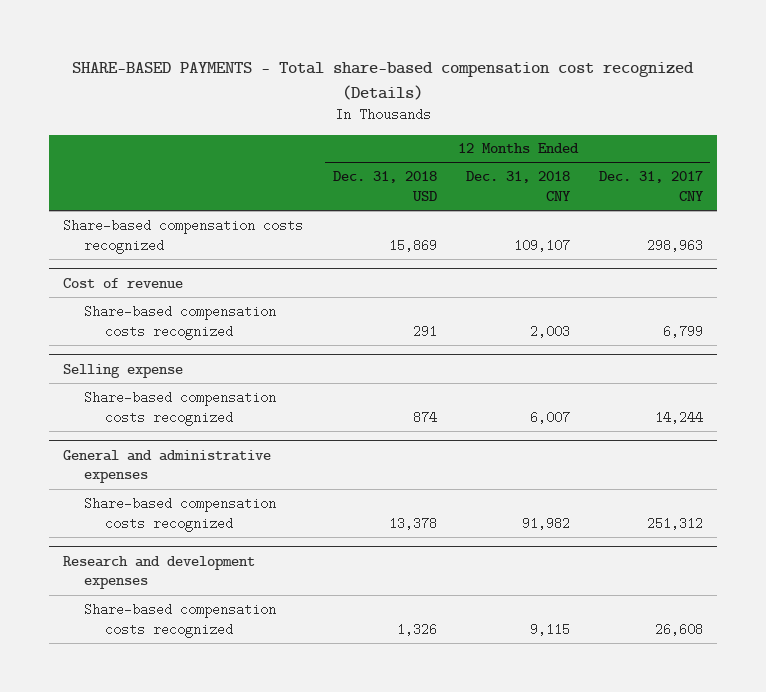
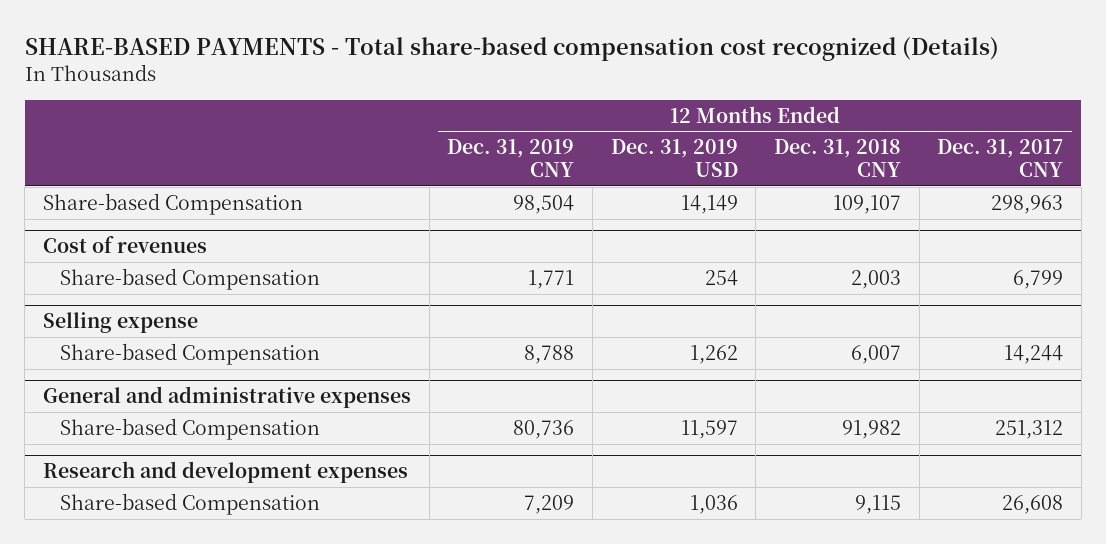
- | 12 Months Ended Dec. 31, 2018 USD | 12 Months Ended Dec. 31, 2018 CNY | 12 Months Ended Dec. 31, 2017 CNY
+ | 12 Months Ended Dec. 31, 2019 CNY | 12 Months Ended Dec. 31, 2019 USD | 12 Months Ended Dec. 31, 2018 CNY | 12 Months Ended Dec. 31, 2017 CNY
- Share-based compensation costs recognized | 15,869 | 109,107 | 298,963
- Cost of revenue
- Share-based compensation costs recognized | 291 | 2,003 | 6,799
+ Share-based Compensation | 98,504 | 14,149 | 109,107 | 298,963
+ Cost of revenues
+ Share-based Compensation | 1,771 | 254 | 2,003 | 6,799
@ Selling expense
- Share-based compensation costs recognized | 874 | 6,007 | 14,244
+ Share-based Compensation | 8,788 | 1,262 | 6,007 | 14,244
@ General and administrative expenses
- Share-based compensation costs recognized | 13,378 | 91,982 | 251,312
+ Share-based Compensation | 80,736 | 11,597 | 91,982 | 251,312
@ Research and development expenses
- Share-based compensation costs recognized | 1,326 | 9,115 | 26,608
+ Share-based Compensation | 7,209 | 1,036 | 9,115 | 26,608

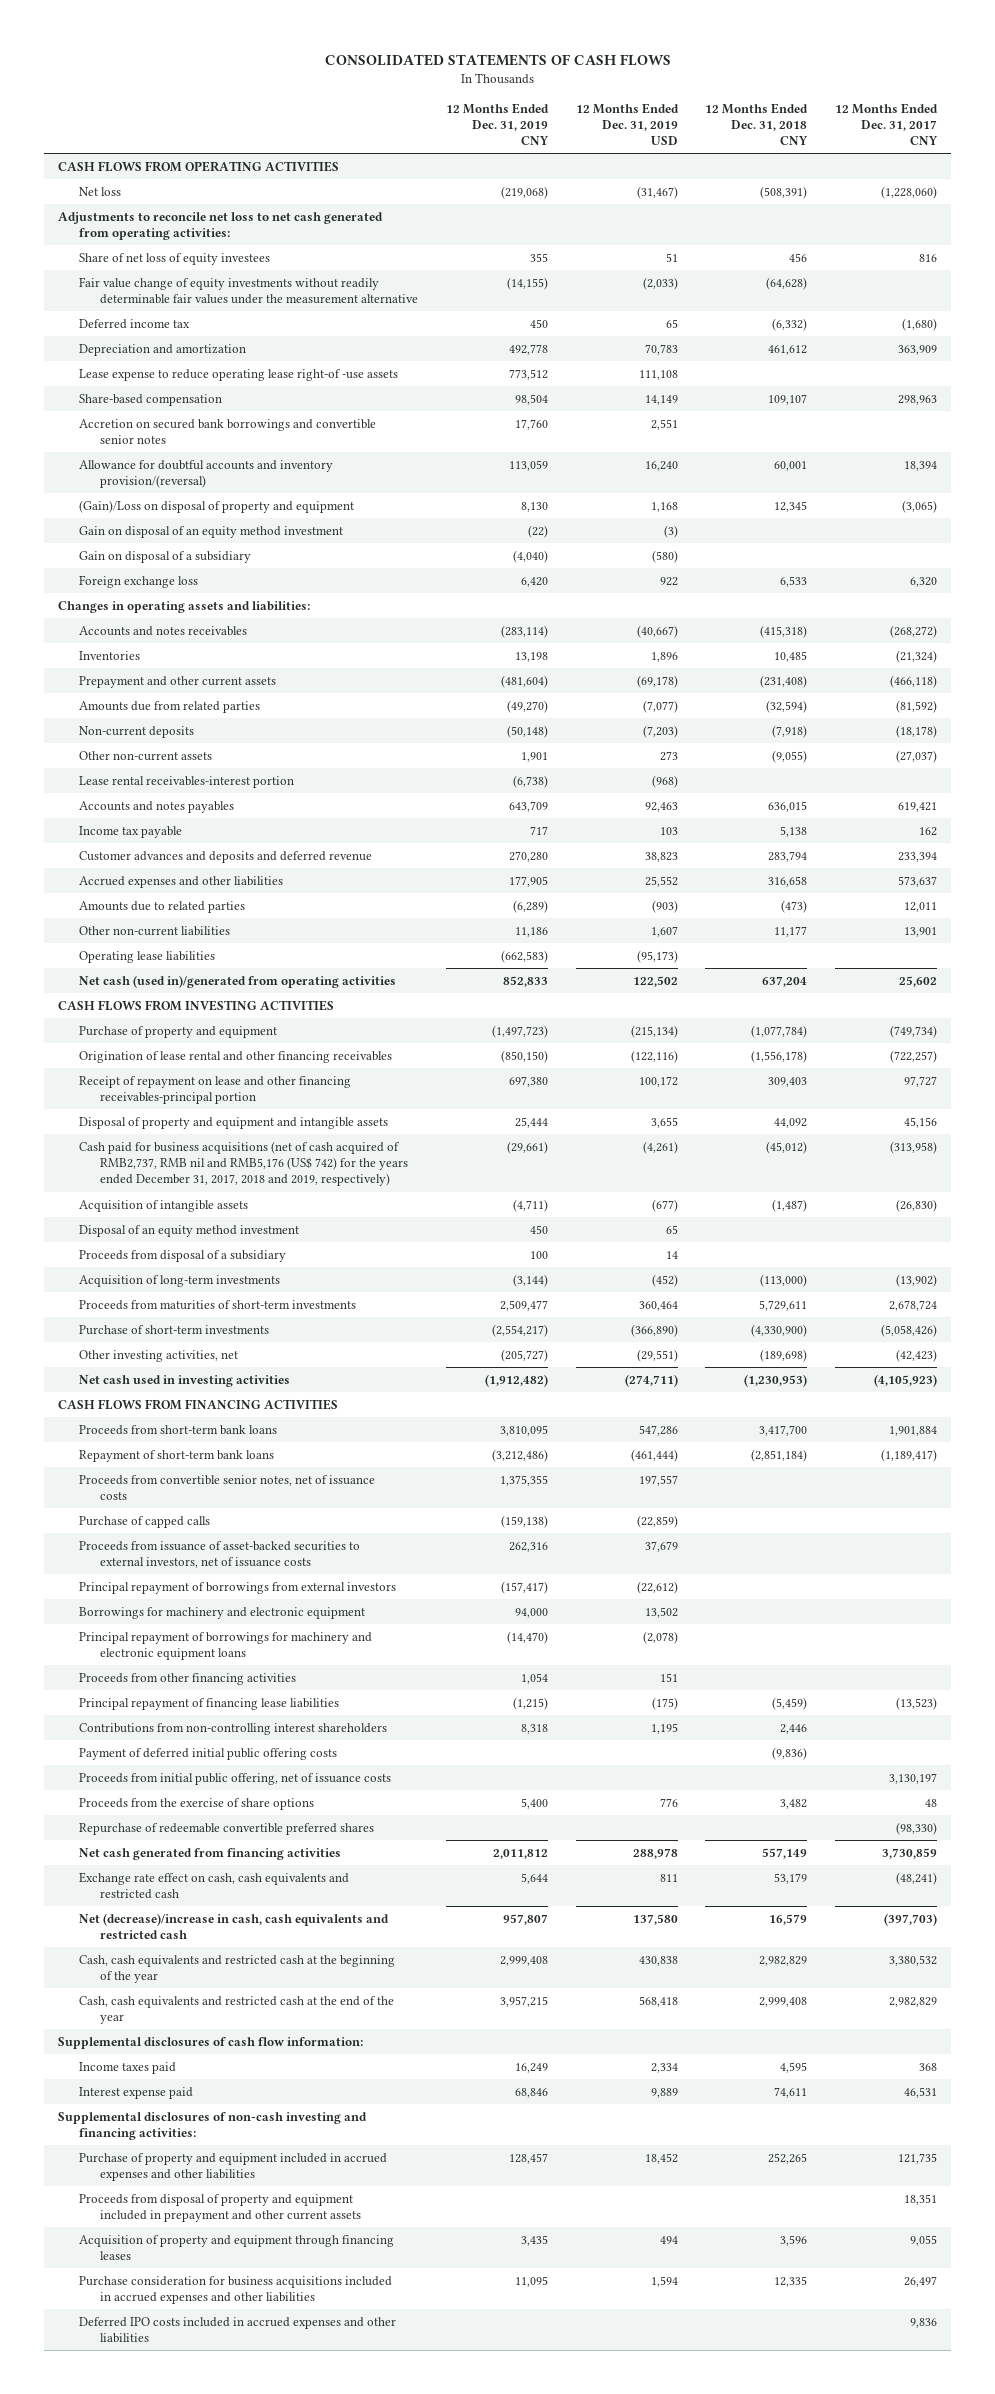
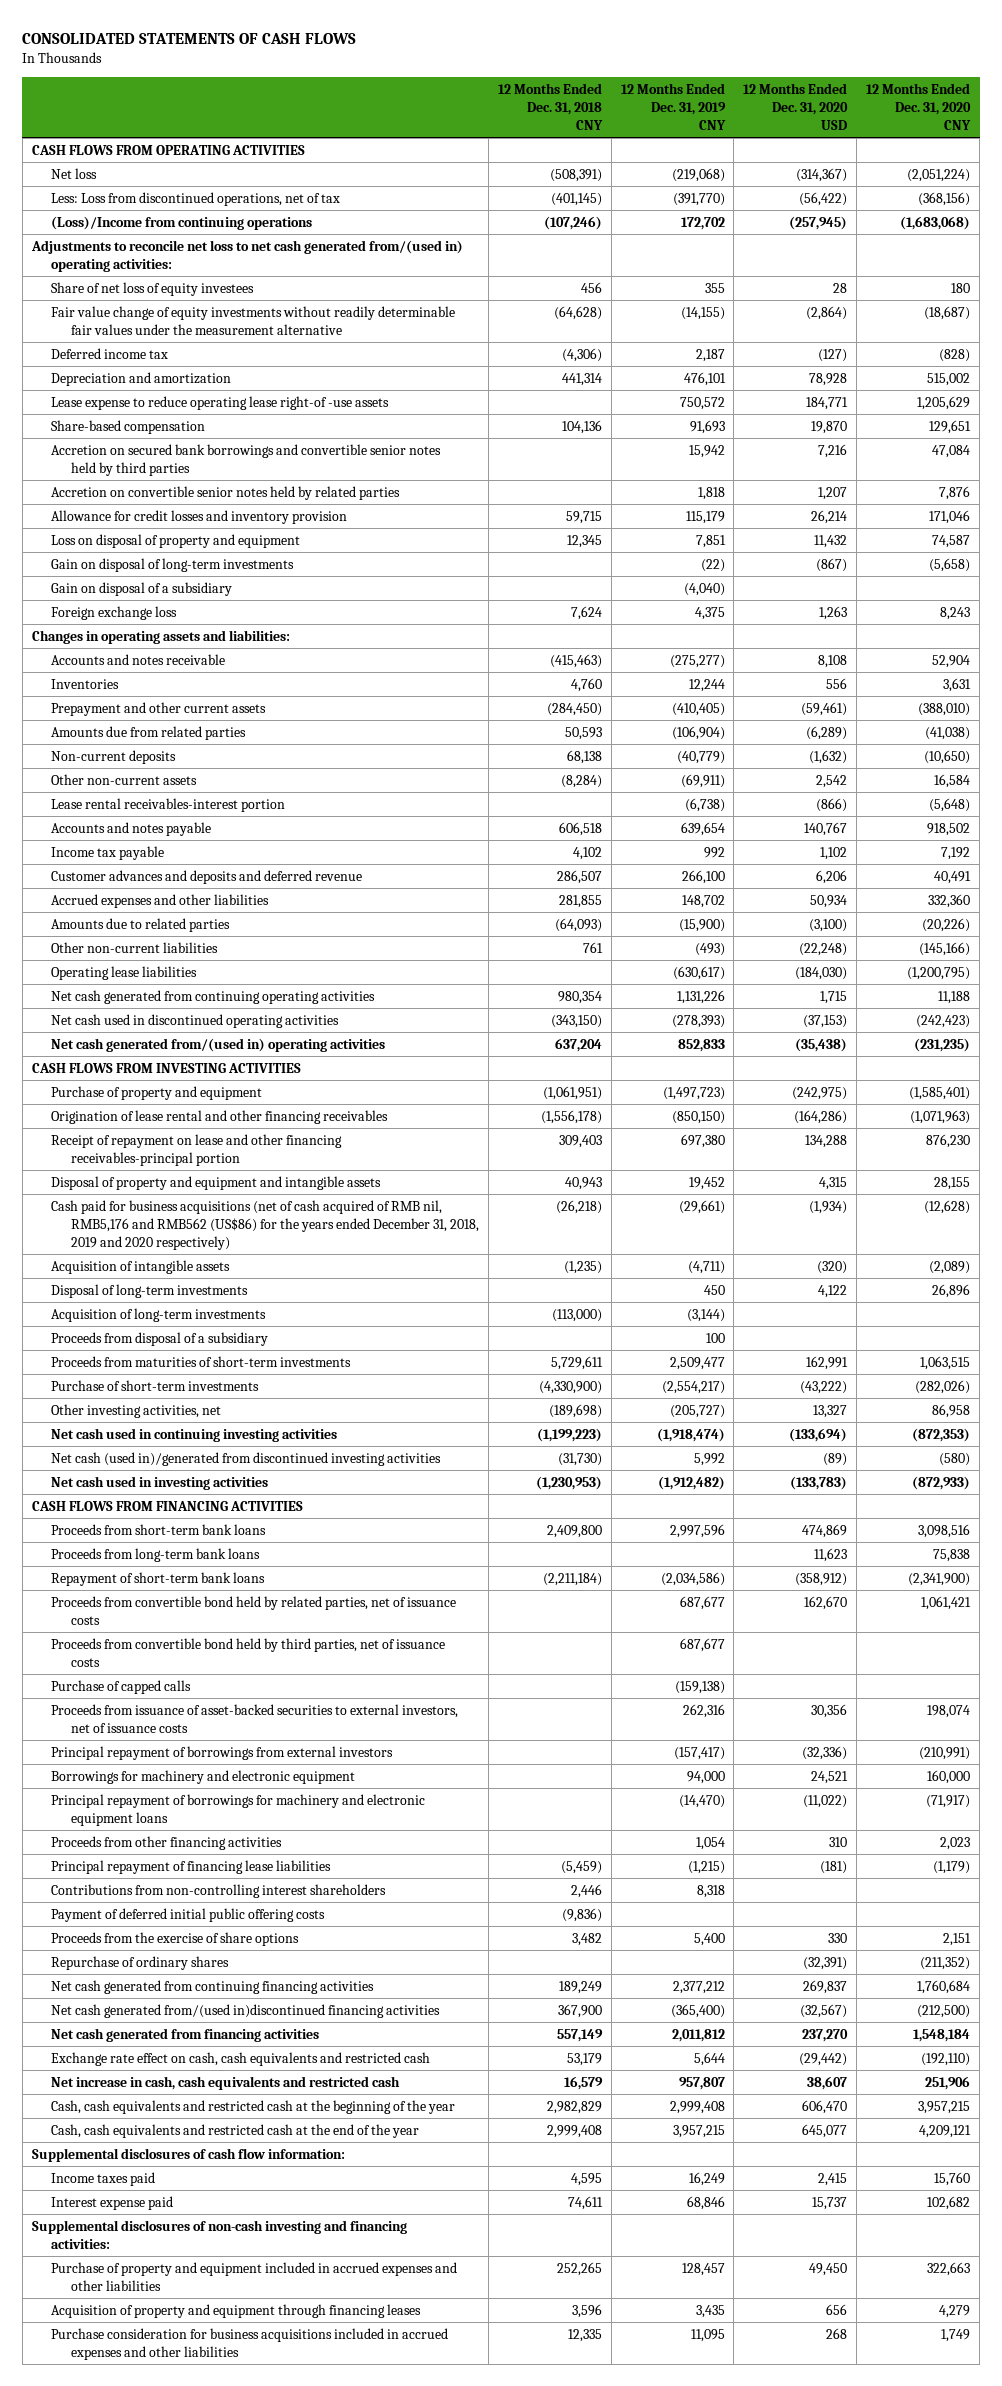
- | 12 Months Ended Dec. 31, 2019 CNY | 12 Months Ended Dec. 31, 2019 USD | 12 Months Ended Dec. 31, 2018 CNY | 12 Months Ended Dec. 31, 2017 CNY
+ | 12 Months Ended Dec. 31, 2018 CNY | 12 Months Ended Dec. 31, 2019 CNY | 12 Months Ended Dec. 31, 2020 USD | 12 Months Ended Dec. 31, 2020 CNY
- Adjustments to reconcile net loss to net cash generated from operating activities:
+ Less: Loss from discontinued operations, net of tax | (401,145) | (391,770) | (56,422) | (368,156)
+ (Loss)/Income from continuing operations | (107,246) | 172,702 | (257,945) | (1,683,068)
+ Adjustments to reconcile net loss to net cash generated from/(used in) operating activities:
- Deferred income tax | 450 | 65 | (6,332) | (1,680)
- Depreciation and amortization | 492,778 | 70,783 | 461,612 | 363,909
- Lease expense to reduce operating lease right-of -use assets | 773,512 | 111,108 | |
- Share-based compensation | 98,504 | 14,149 | 109,107 | 298,963
- Accretion on secured bank borrowings and convertible senior notes | 17,760 | 2,551 | |
- Allowance for doubtful accounts and inventory provision/(reversal) | 113,059 | 16,240 | 60,001 | 18,394
- (Gain)/Loss on disposal of property and equipment | 8,130 | 1,168 | 12,345 | (3,065)
- Gain on disposal of an equity method investment | (22) | (3) | |
+ Deferred income tax | (4,306) | 2,187 | (127) | (828)
+ Depreciation and amortization | 441,314 | 476,101 | 78,928 | 515,002
+ Lease expense to reduce operating lease right-of -use assets | | 750,572 | 184,771 | 1,205,629
+ Share-based compensation | 104,136 | 91,693 | 19,870 | 129,651
+ Accretion on secured bank borrowings and convertible senior notes held by third parties | | 15,942 | 7,216 | 47,084
+ Accretion on convertible senior notes held by related parties | | 1,818 | 1,207 | 7,876
+ Allowance for credit losses and inventory provision | 59,715 | 115,179 | 26,214 | 171,046
+ Loss on disposal of property and equipment | 12,345 | 7,851 | 11,432 | 74,587
+ Gain on disposal of long-term investments | | (22) | (867) | (5,658)
- Foreign exchange loss | 6,420 | 922 | 6,533 | 6,320
+ Foreign exchange loss | 7,624 | 4,375 | 1,263 | 8,243
- Accounts and notes receivables | (283,114) | (40,667) | (415,318) | (268,272)
- Inventories | 13,198 | 1,896 | 10,485 | (21,324)
- Prepayment and other current assets | (481,604) | (69,178) | (231,408) | (466,118)
- Amounts due from related parties | (49,270) | (7,077) | (32,594) | (81,592)
- Non-current deposits | (50,148) | (7,203) | (7,918) | (18,178)
- Other non-current assets | 1,901 | 273 | (9,055) | (27,037)
+ Accounts and notes receivable | (415,463) | (275,277) | 8,108 | 52,904
+ Inventories | 4,760 | 12,244 | 556 | 3,631
+ Prepayment and other current assets | (284,450) | (410,405) | (59,461) | (388,010)
+ Amounts due from related parties | 50,593 | (106,904) | (6,289) | (41,038)
+ Non-current deposits | 68,138 | (40,779) | (1,632) | (10,650)
+ Other non-current assets | (8,284) | (69,911) | 2,542 | 16,584
- Accounts and notes payables | 643,709 | 92,463 | 636,015 | 619,421
- Income tax payable | 717 | 103 | 5,138 | 162
- Customer advances and deposits and deferred revenue | 270,280 | 38,823 | 283,794 | 233,394
- Accrued expenses and other liabilities | 177,905 | 25,552 | 316,658 | 573,637
- Amounts due to related parties | (6,289) | (903) | (473) | 12,011
- Other non-current liabilities | 11,186 | 1,607 | 11,177 | 13,901
- Operating lease liabilities | (662,583) | (95,173) | |
- Net cash (used in)/generated from operating activities | 852,833 | 122,502 | 637,204 | 25,602
+ Accounts and notes payable | 606,518 | 639,654 | 140,767 | 918,502
+ Income tax payable | 4,102 | 992 | 1,102 | 7,192
+ Customer advances and deposits and deferred revenue | 286,507 | 266,100 | 6,206 | 40,491
+ Accrued expenses and other liabilities | 281,855 | 148,702 | 50,934 | 332,360
+ Amounts due to related parties | (64,093) | (15,900) | (3,100) | (20,226)
+ Other non-current liabilities | 761 | (493) | (22,248) | (145,166)
+ Operating lease liabilities | | (630,617) | (184,030) | (1,200,795)
+ Net cash generated from continuing operating activities | 980,354 | 1,131,226 | 1,715 | 11,188
+ Net cash used in discontinued operating activities | (343,150) | (278,393) | (37,153) | (242,423)
+ Net cash generated from/(used in) operating activities | 637,204 | 852,833 | (35,438) | (231,235)
- Purchase of property and equipment | (1,497,723) | (215,134) | (1,077,784) | (749,734)
+ Purchase of property and equipment | (1,061,951) | (1,497,723) | (242,975) | (1,585,401)
- Disposal of property and equipment and intangible assets | 25,444 | 3,655 | 44,092 | 45,156
- Cash paid for business acquisitions (net of cash acquired of RMB2,737, RMB nil and RMB5,176 (US$ 742) for the years ended December 31, 2017, 2018 and 2019, respectively) | (29,661) | (4,261) | (45,012) | (313,958)
- Acquisition of intangible assets | (4,711) | (677) | (1,487) | (26,830)
- Disposal of an equity method investment | 450 | 65 | |
+ Disposal of property and equipment and intangible assets | 40,943 | 19,452 | 4,315 | 28,155
+ Cash paid for business acquisitions (net of cash acquired of RMB nil, RMB5,176 and RMB562 (US$86) for the years ended December 31, 2018, 2019 and 2020 respectively) | (26,218) | (29,661) | (1,934) | (12,628)
+ Acquisition of intangible assets | (1,235) | (4,711) | (320) | (2,089)
+ Disposal of long-term investments | | 450 | 4,122 | 26,896
moved down: Proceeds from disposal of a subsidiary | | 100 | |
+ Net cash used in continuing investing activities | (1,199,223) | (1,918,474) | (133,694) | (872,353)
+ Net cash (used in)/generated from discontinued investing activities | (31,730) | 5,992 | (89) | (580)
- Proceeds from short-term bank loans | 3,810,095 | 547,286 | 3,417,700 | 1,901,884
- Repayment of short-term bank loans | (3,212,486) | (461,444) | (2,851,184) | (1,189,417)
- Proceeds from convertible senior notes, net of issuance costs | 1,375,355 | 197,557 | |
+ Proceeds from short-term bank loans | 2,409,800 | 2,997,596 | 474,869 | 3,098,516
+ Proceeds from long-term bank loans | | | 11,623 | 75,838
+ Repayment of short-term bank loans | (2,211,184) | (2,034,586) | (358,912) | (2,341,900)
+ Proceeds from convertible bond held by related parties, net of issuance costs | | 687,677 | 162,670 | 1,061,421
+ Proceeds from convertible bond held by third parties, net of issuance costs | | 687,677 | |
- Proceeds from initial public offering, net of issuance costs | | | | 3,130,197
- Repurchase of redeemable convertible preferred shares | | | | (98,330)
+ Repurchase of ordinary shares | | | (32,391) | (211,352)
+ Net cash generated from continuing financing activities | 189,249 | 2,377,212 | 269,837 | 1,760,684
+ Net cash generated from/(used in)discontinued financing activities | 367,900 | (365,400) | (32,567) | (212,500)
- Net (decrease)/increase in cash, cash equivalents and restricted cash | 957,807 | 137,580 | 16,579 | (397,703)
+ Net increase in cash, cash equivalents and restricted cash | 16,579 | 957,807 | 38,607 | 251,906
- Proceeds from disposal of property and equipment included in prepayment and other current assets | | | | 18,351
- Deferred IPO costs included in accrued expenses and other liabilities | | | | 9,836

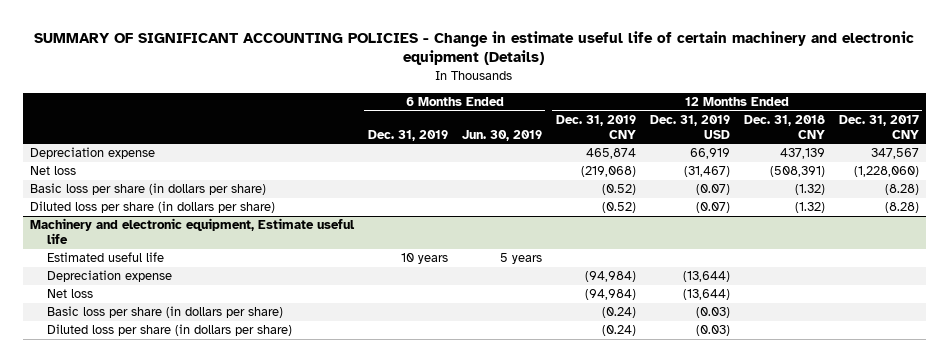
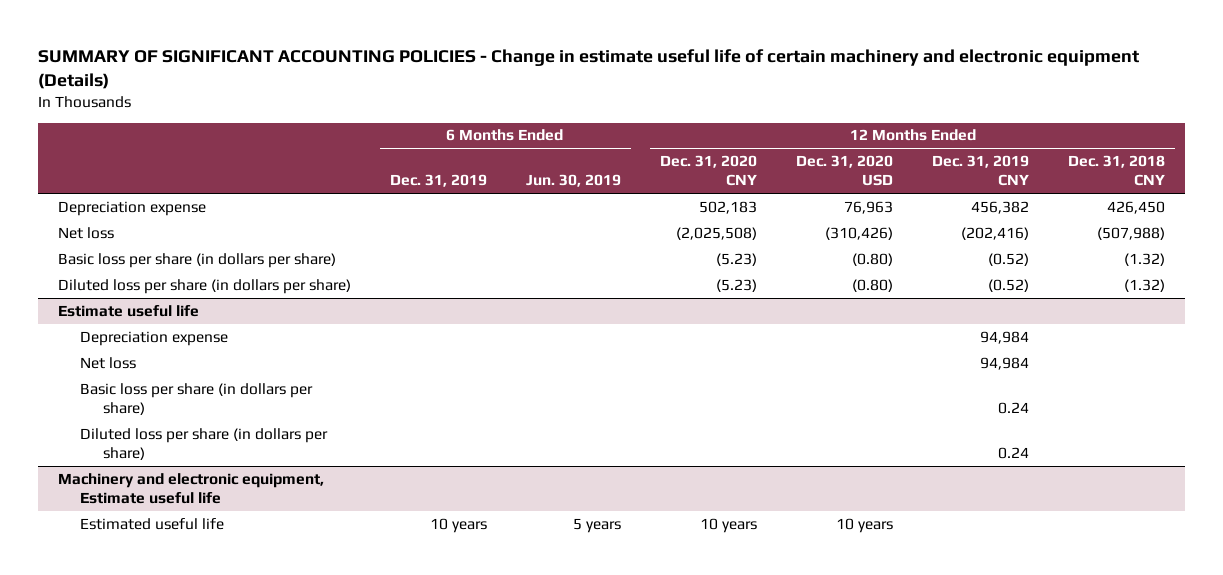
- | 6 Months Ended Dec. 31, 2019 | 6 Months Ended Jun. 30, 2019 | 12 Months Ended Dec. 31, 2019 CNY | 12 Months Ended Dec. 31, 2019 USD | 12 Months Ended Dec. 31, 2018 CNY | 12 Months Ended Dec. 31, 2017 CNY
+ | 6 Months Ended Dec. 31, 2019 | 6 Months Ended Jun. 30, 2019 | 12 Months Ended Dec. 31, 2020 CNY | 12 Months Ended Dec. 31, 2020 USD | 12 Months Ended Dec. 31, 2019 CNY | 12 Months Ended Dec. 31, 2018 CNY
- Depreciation expense | | | 465,874 | 66,919 | 437,139 | 347,567
- Net loss | | | (219,068) | (31,467) | (508,391) | (1,228,060)
+ Depreciation expense | | | 502,183 | 76,963 | 456,382 | 426,450
+ Net loss | | | (2,025,508) | (310,426) | (202,416) | (507,988)
+ Estimate useful life
+ Depreciation expense | | | | | 94,984 |
+ Net loss | | | | | 94,984 |
+ Basic loss per share (in dollars per share) | | | | | 0.24 |
+ Diluted loss per share (in dollars per share) | | | | | 0.24 |
@ Machinery and electronic equipment, Estimate useful life
- Depreciation expense | | | (94,984) | (13,644) | |
- Net loss | | | (94,984) | (13,644) | |
- Basic loss per share (in dollars per share) | | | (0.24) | (0.03) | |
- Diluted loss per share (in dollars per share) | | | (0.24) | (0.03) | |

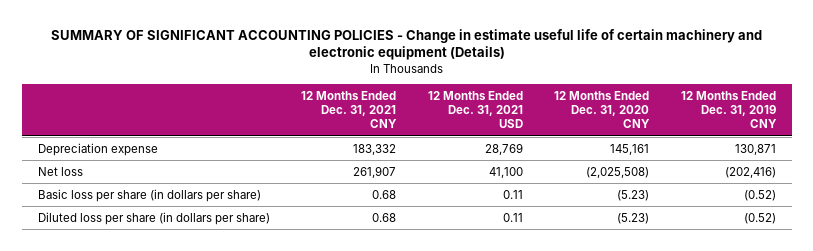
- | 6 Months Ended Dec. 31, 2019 | 6 Months Ended Jun. 30, 2019 | 12 Months Ended Dec. 31, 2020 CNY | 12 Months Ended Dec. 31, 2020 USD | 12 Months Ended Dec. 31, 2019 CNY | 12 Months Ended Dec. 31, 2018 CNY
+ | 12 Months Ended Dec. 31, 2021 CNY | 12 Months Ended Dec. 31, 2021 USD | 12 Months Ended Dec. 31, 2020 CNY | 12 Months Ended Dec. 31, 2019 CNY
- Depreciation expense | | | 502,183 | 76,963 | 456,382 | 426,450
+ Depreciation expense | 183,332 | 28,769 | 145,161 | 130,871
- Estimate useful life
- Depreciation expense | | | | | 94,984 |
- Net loss | | | | | 94,984 |
- Basic loss per share (in dollars per share) | | | | | 0.24 |
- Diluted loss per share (in dollars per share) | | | | | 0.24 |
- Machinery and electronic equipment, Estimate useful life
- Estimated useful life | 10 years | 5 years | 10 years | 10 years | |

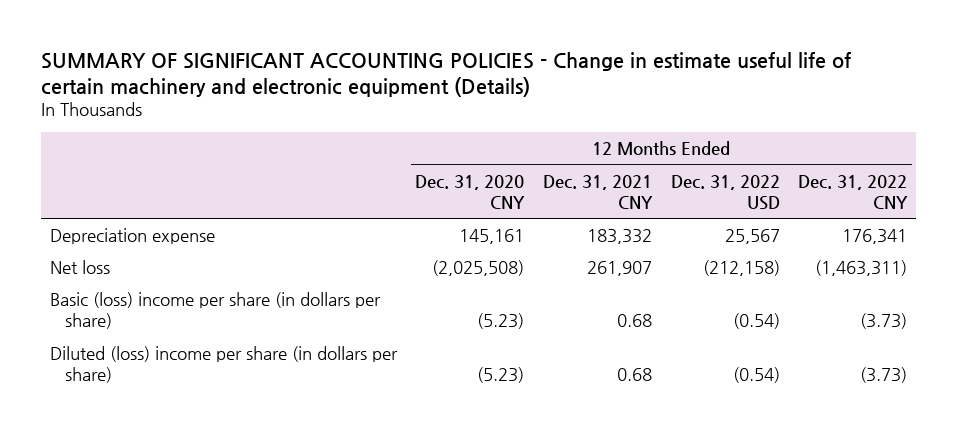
- | 12 Months Ended Dec. 31, 2021 CNY | 12 Months Ended Dec. 31, 2021 USD | 12 Months Ended Dec. 31, 2020 CNY | 12 Months Ended Dec. 31, 2019 CNY
+ | 12 Months Ended Dec. 31, 2020 CNY | 12 Months Ended Dec. 31, 2021 CNY | 12 Months Ended Dec. 31, 2022 USD | 12 Months Ended Dec. 31, 2022 CNY
- Basic loss per share (in dollars per share) | 0.68 | 0.11 | (5.23) | (0.52)
- Diluted loss per share (in dollars per share) | 0.68 | 0.11 | (5.23) | (0.52)
+ Basic (loss) income per share (in dollars per share) | (5.23) | 0.68 | (0.54) | (3.73)
+ Diluted (loss) income per share (in dollars per share) | (5.23) | 0.68 | (0.54) | (3.73)

